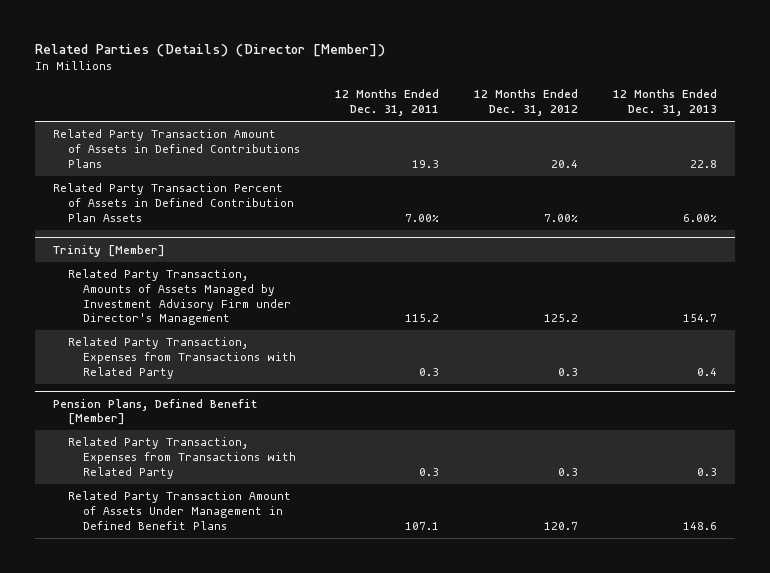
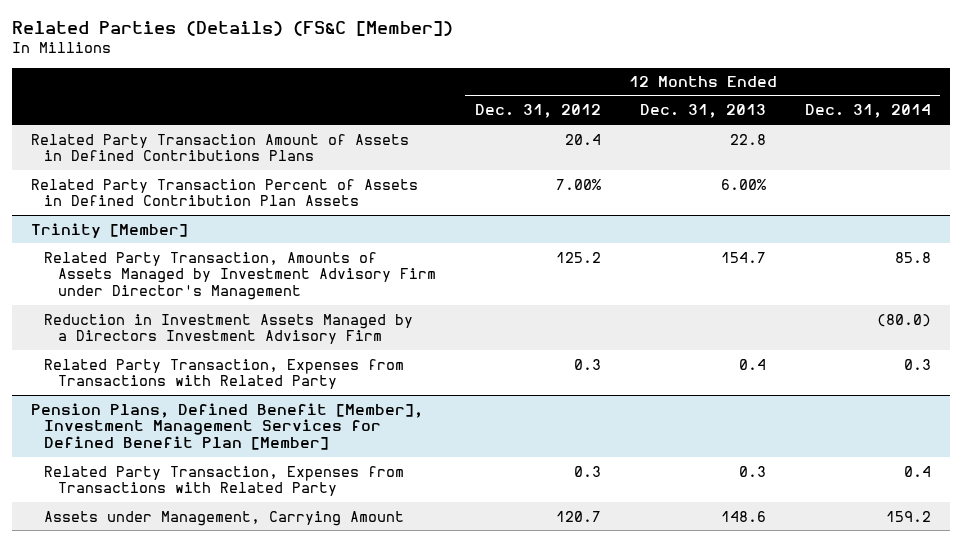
- Related Parties (Details) (Director [Member])
+ Related Parties (Details) (FS&C [Member])
- | 12 Months Ended Dec. 31, 2011 | 12 Months Ended Dec. 31, 2012 | 12 Months Ended Dec. 31, 2013
+ | 12 Months Ended Dec. 31, 2012 | 12 Months Ended Dec. 31, 2013 | 12 Months Ended Dec. 31, 2014
@ Trinity [Member]
+ Reduction in Investment Assets Managed by a Directors Investment Advisory Firm | | | (80.0)
- Pension Plans, Defined Benefit [Member]
+ Pension Plans, Defined Benefit [Member], Investment Management Services for Defined Benefit Plan [Member]
- Related Party Transaction Amount of Assets Under Management in Defined Benefit Plans | 107.1 | 120.7 | 148.6
+ Assets under Management, Carrying Amount | 120.7 | 148.6 | 159.2

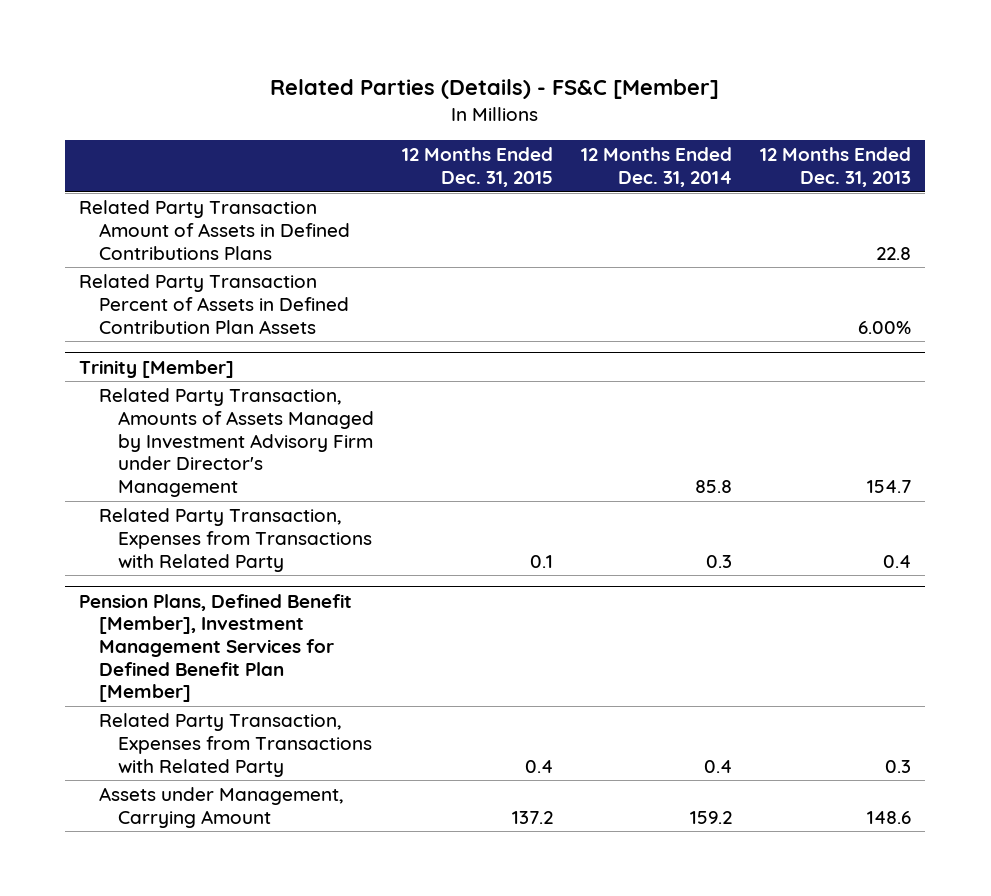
- Related Parties (Details) (FS&C [Member])
+ Related Parties (Details) - FS&C [Member]
- | 12 Months Ended Dec. 31, 2012 | 12 Months Ended Dec. 31, 2013 | 12 Months Ended Dec. 31, 2014
+ | 12 Months Ended Dec. 31, 2015 | 12 Months Ended Dec. 31, 2014 | 12 Months Ended Dec. 31, 2013
@ Trinity [Member]
- Reduction in Investment Assets Managed by a Directors Investment Advisory Firm | | | (80.0)

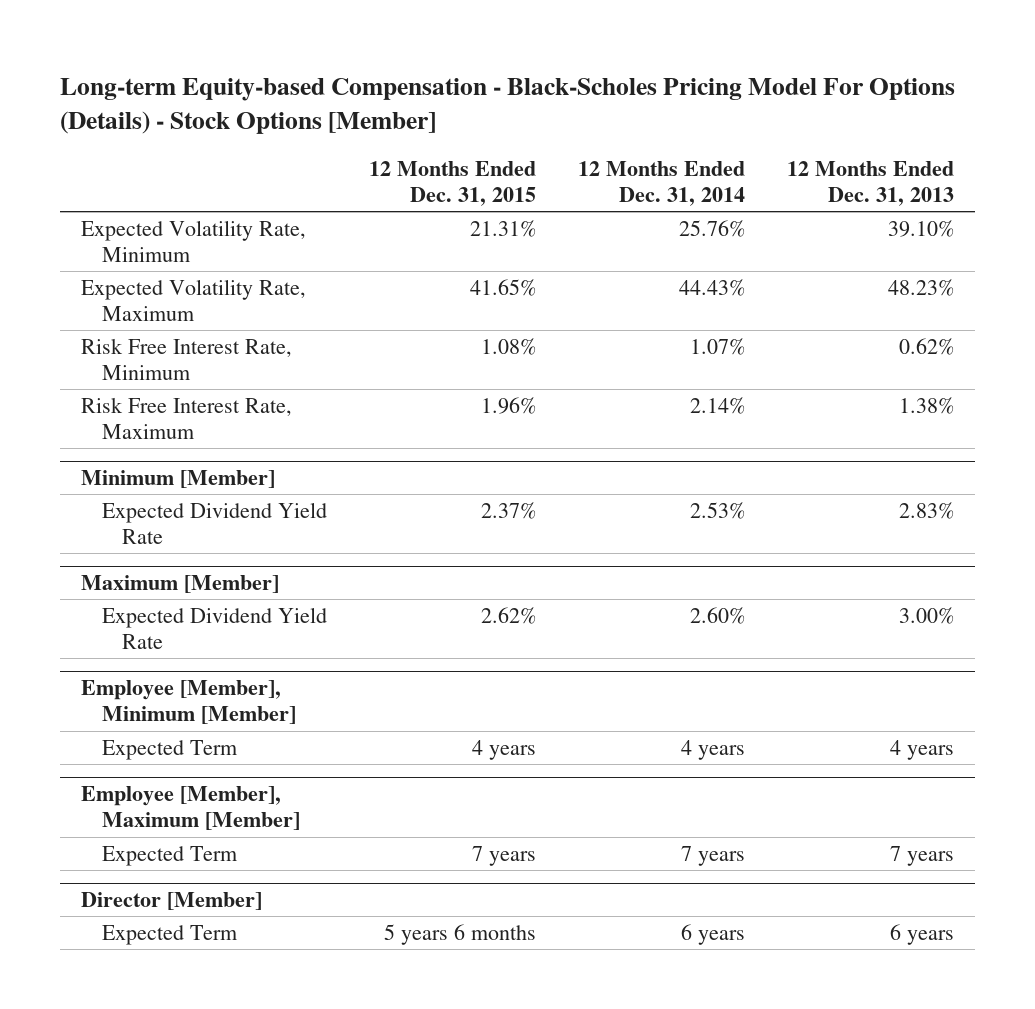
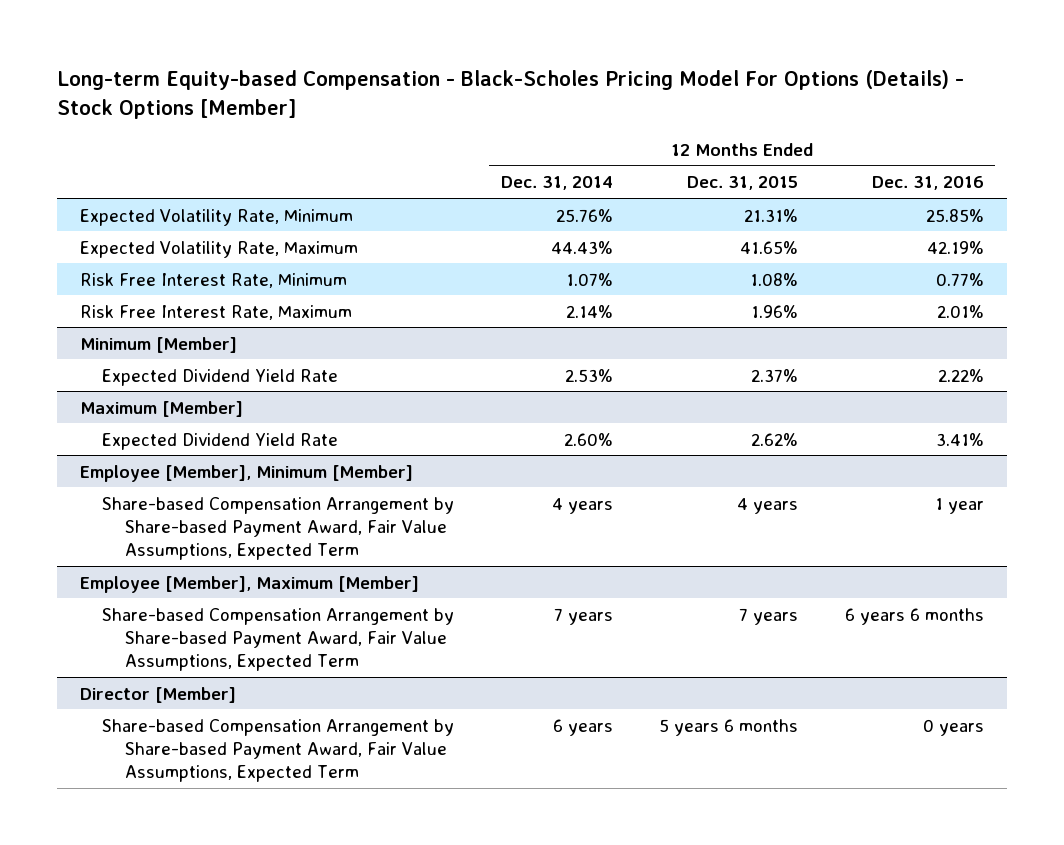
- | 12 Months Ended Dec. 31, 2015 | 12 Months Ended Dec. 31, 2014 | 12 Months Ended Dec. 31, 2013
+ | 12 Months Ended Dec. 31, 2014 | 12 Months Ended Dec. 31, 2015 | 12 Months Ended Dec. 31, 2016
@ Employee [Member], Minimum [Member]
- Expected Term | 4 years | 4 years | 4 years
+ Share-based Compensation Arrangement by Share-based Payment Award, Fair Value Assumptions, Expected Term | 4 years | 4 years | 1 year
@ Employee [Member], Maximum [Member]
- Expected Term | 7 years | 7 years | 7 years
+ Share-based Compensation Arrangement by Share-based Payment Award, Fair Value Assumptions, Expected Term | 7 years | 7 years | 6 years 6 months
@ Director [Member]
- Expected Term | 5 years 6 months | 6 years | 6 years
+ Share-based Compensation Arrangement by Share-based Payment Award, Fair Value Assumptions, Expected Term | 6 years | 5 years 6 months | 0 years

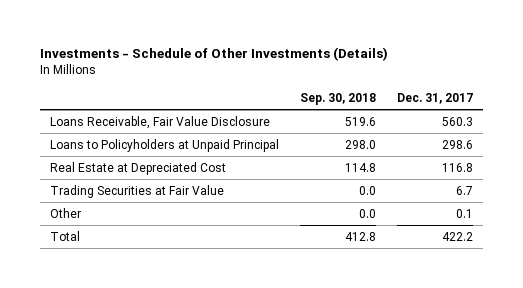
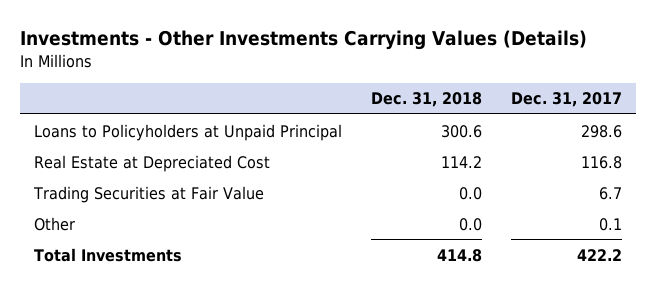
- Investments - Schedule of Other Investments (Details)
+ Investments - Other Investments Carrying Values (Details)
- | Sep. 30, 2018 | Dec. 31, 2017
+ | Dec. 31, 2018 | Dec. 31, 2017
- Loans Receivable, Fair Value Disclosure | 519.6 | 560.3
- Total | 412.8 | 422.2
+ Total Investments | 414.8 | 422.2

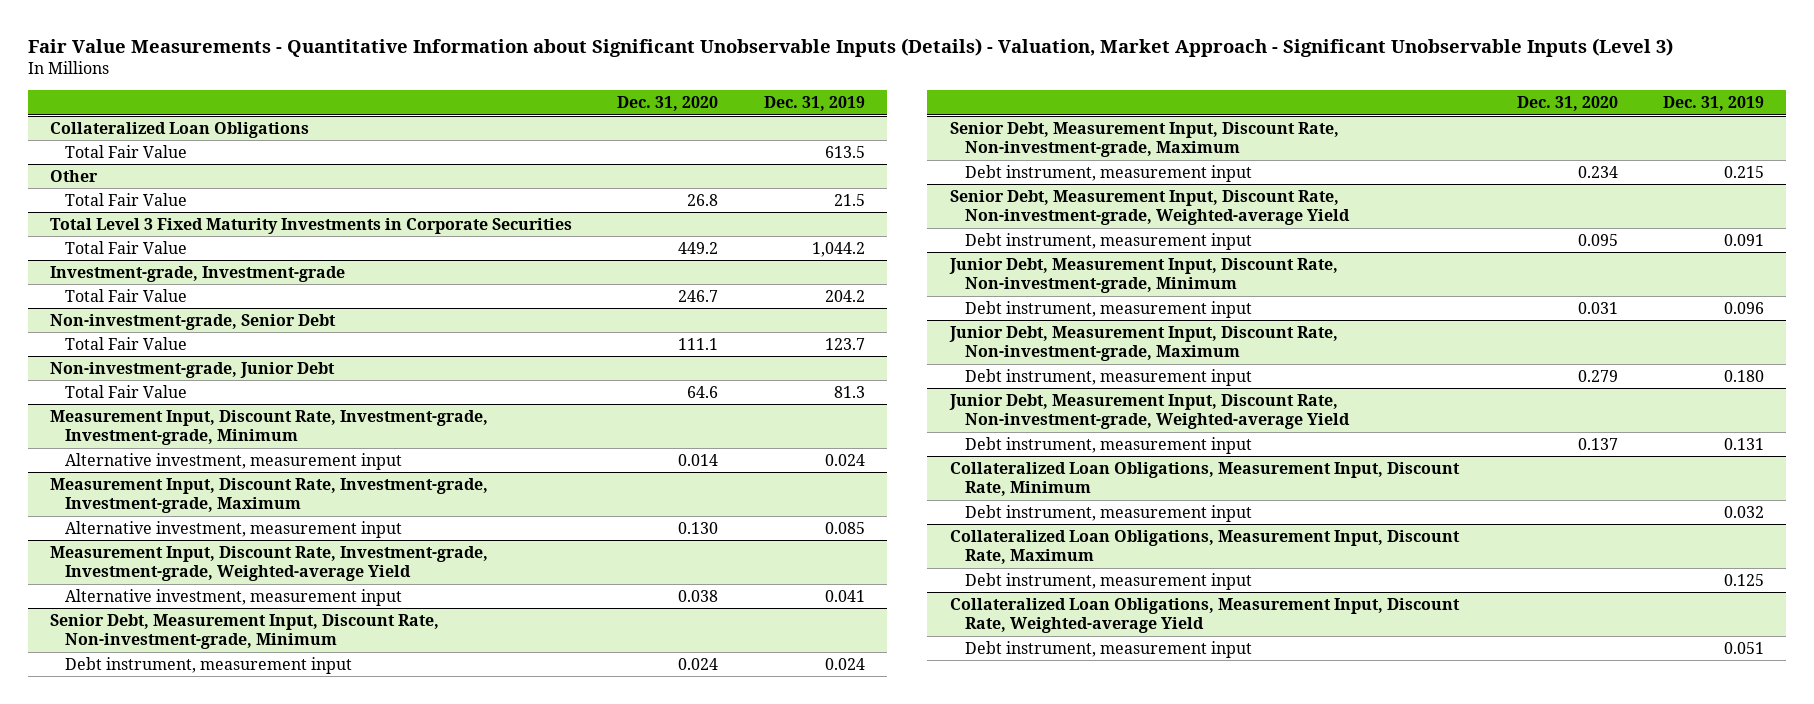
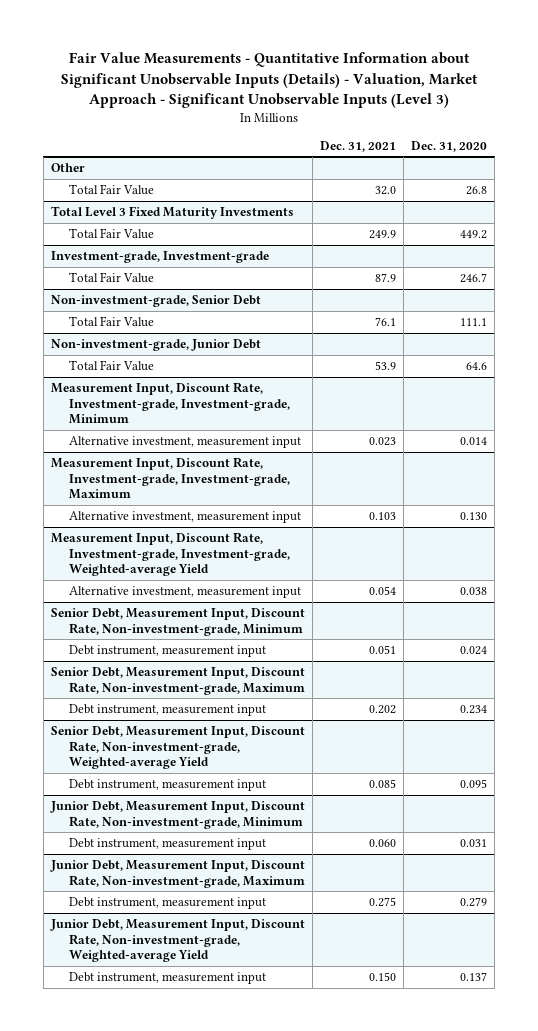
- | Dec. 31, 2020 | Dec. 31, 2019
+ | Dec. 31, 2021 | Dec. 31, 2020
- Collateralized Loan Obligations
- Total Fair Value | | 613.5
- Total Level 3 Fixed Maturity Investments in Corporate Securities
+ Total Level 3 Fixed Maturity Investments
- Collateralized Loan Obligations, Measurement Input, Discount Rate, Minimum
- Debt instrument, measurement input | | 0.032
- Collateralized Loan Obligations, Measurement Input, Discount Rate, Maximum
- Debt instrument, measurement input | | 0.125
- Collateralized Loan Obligations, Measurement Input, Discount Rate, Weighted-average Yield
- Debt instrument, measurement input | | 0.051

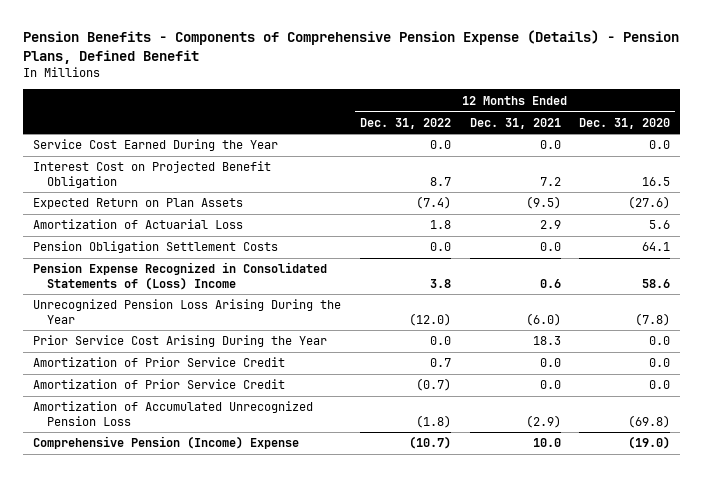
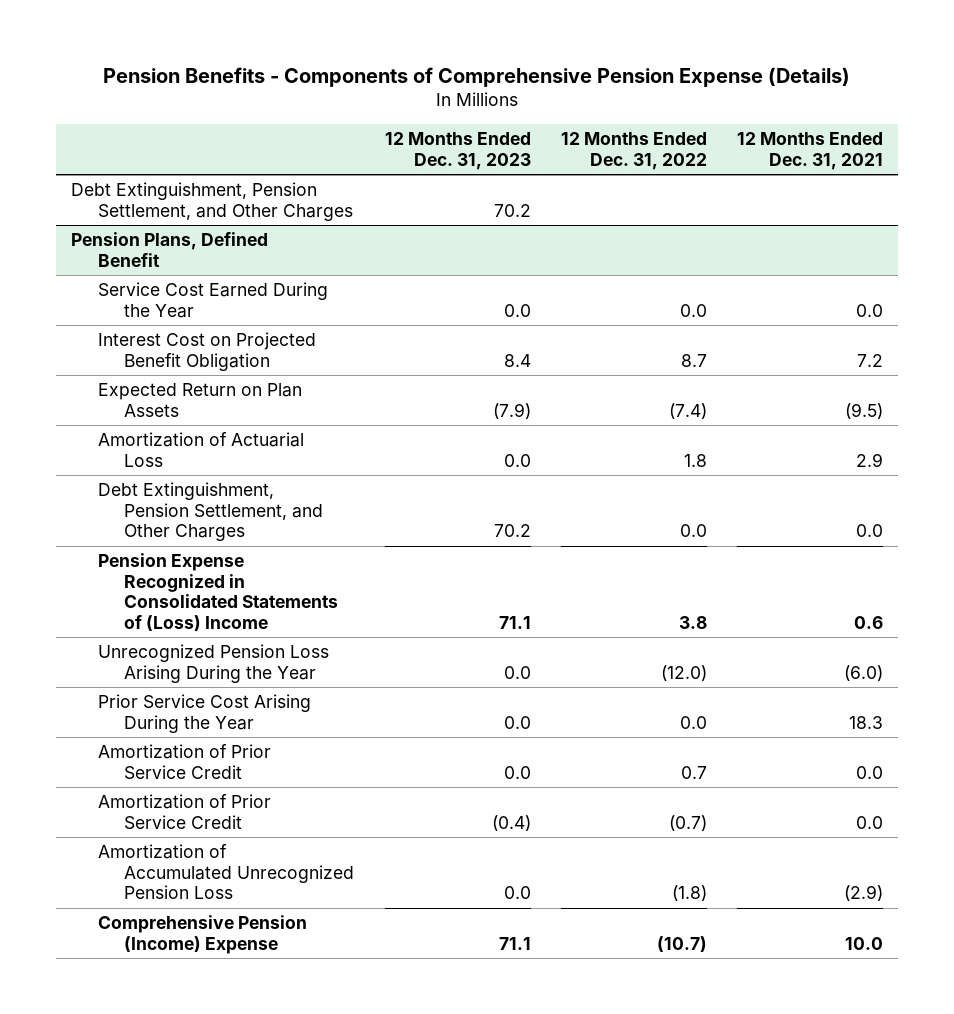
- Pension Benefits - Components of Comprehensive Pension Expense (Details) - Pension Plans, Defined Benefit
+ Pension Benefits - Components of Comprehensive Pension Expense (Details)
- | 12 Months Ended Dec. 31, 2022 | 12 Months Ended Dec. 31, 2021 | 12 Months Ended Dec. 31, 2020
+ | 12 Months Ended Dec. 31, 2023 | 12 Months Ended Dec. 31, 2022 | 12 Months Ended Dec. 31, 2021
+ Debt Extinguishment, Pension Settlement, and Other Charges | 70.2 | |
+ Pension Plans, Defined Benefit
- Pension Obligation Settlement Costs | 0.0 | 0.0 | 64.1
+ Debt Extinguishment, Pension Settlement, and Other Charges | 70.2 | 0.0 | 0.0

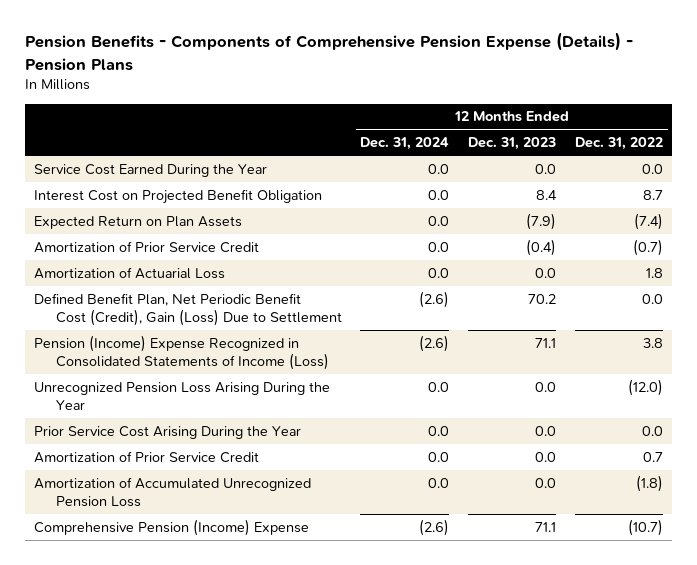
- Pension Benefits - Components of Comprehensive Pension Expense (Details)
+ Pension Benefits - Components of Comprehensive Pension Expense (Details) - Pension Plans
- | 12 Months Ended Dec. 31, 2023 | 12 Months Ended Dec. 31, 2022 | 12 Months Ended Dec. 31, 2021
+ | 12 Months Ended Dec. 31, 2024 | 12 Months Ended Dec. 31, 2023 | 12 Months Ended Dec. 31, 2022
- Debt Extinguishment, Pension Settlement, and Other Charges | 70.2 | |
- Pension Plans, Defined Benefit
+ Amortization of Prior Service Credit | 0.0 | (0.4) | (0.7)
- Debt Extinguishment, Pension Settlement, and Other Charges | 70.2 | 0.0 | 0.0
- Pension Expense Recognized in Consolidated Statements of (Loss) Income | 71.1 | 3.8 | 0.6
+ Defined Benefit Plan, Net Periodic Benefit Cost (Credit), Gain (Loss) Due to Settlement | (2.6) | 70.2 | 0.0
+ Pension (Income) Expense Recognized in Consolidated Statements of Income (Loss) | (2.6) | 71.1 | 3.8
- Amortization of Prior Service Credit | (0.4) | (0.7) | 0.0

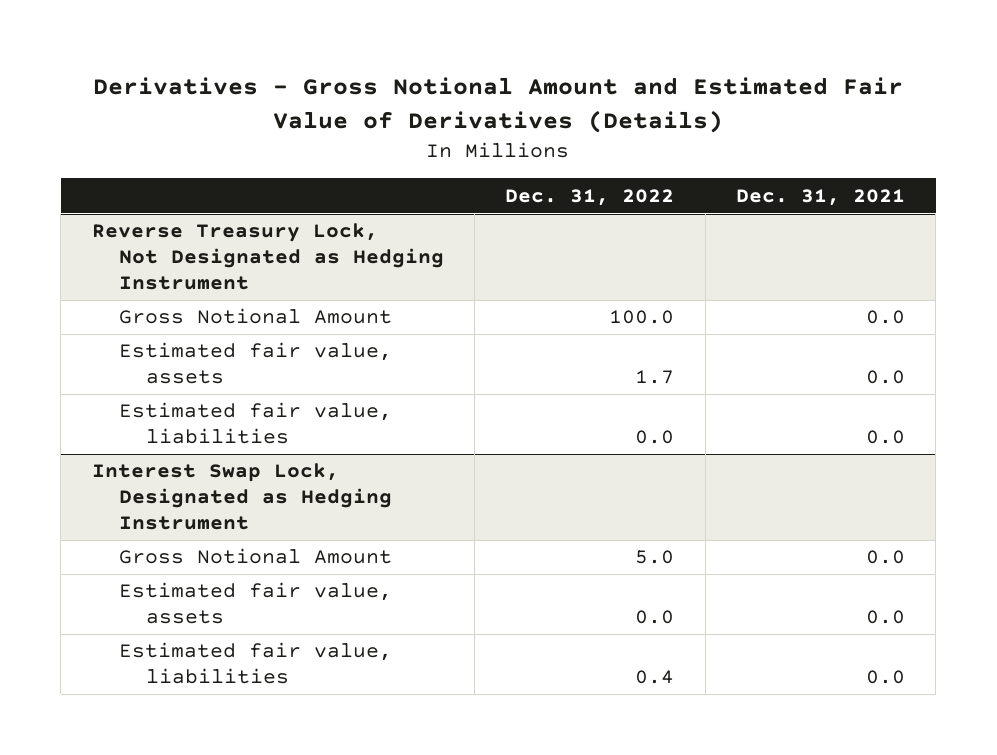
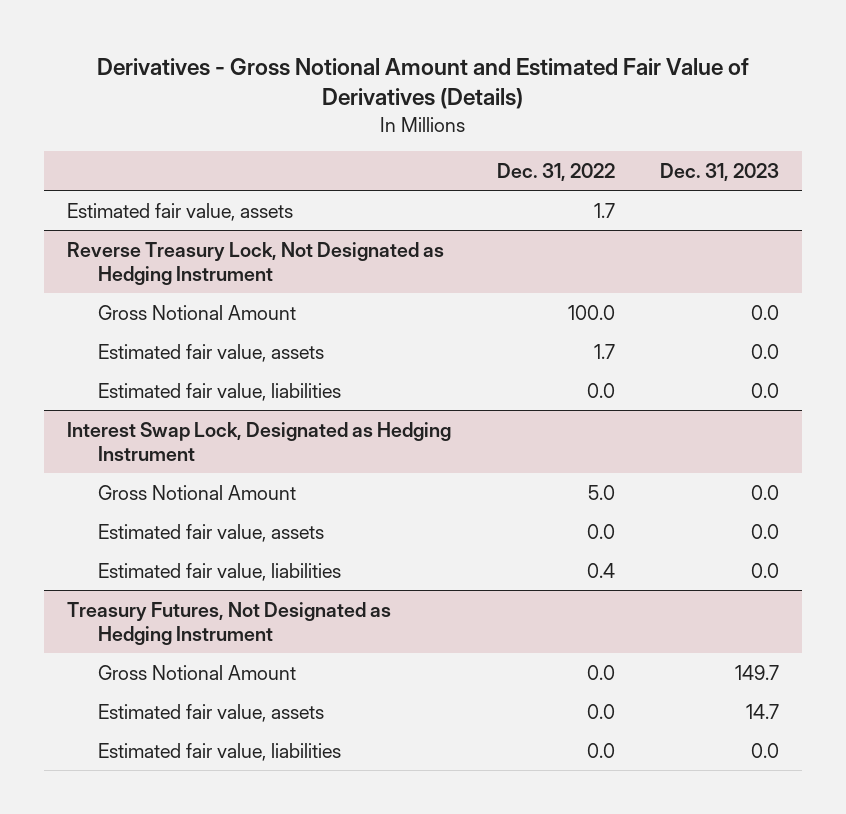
- | Dec. 31, 2022 | Dec. 31, 2021
+ | Dec. 31, 2022 | Dec. 31, 2023
+ Estimated fair value, assets | 1.7 |
+ Treasury Futures, Not Designated as Hedging Instrument
+ Gross Notional Amount | 0.0 | 149.7
+ Estimated fair value, assets | 0.0 | 14.7
+ Estimated fair value, liabilities | 0.0 | 0.0

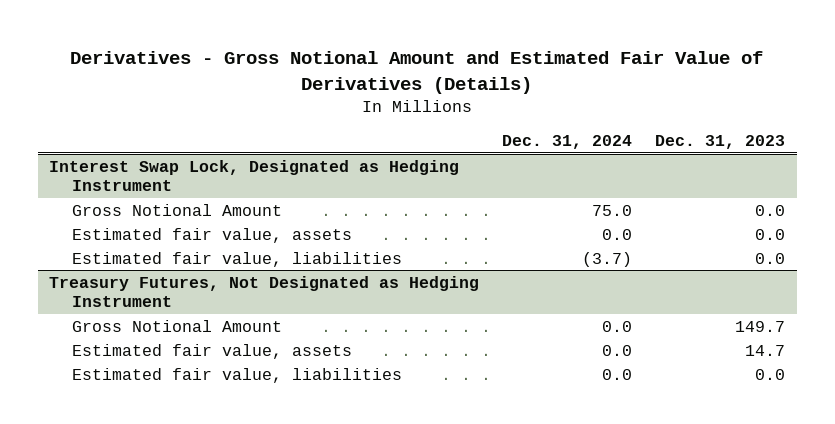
- | Dec. 31, 2022 | Dec. 31, 2023
+ | Dec. 31, 2024 | Dec. 31, 2023
- Estimated fair value, assets | 1.7 |
- Reverse Treasury Lock, Not Designated as Hedging Instrument
- Gross Notional Amount | 100.0 | 0.0
- Estimated fair value, assets | 1.7 | 0.0
- Estimated fair value, liabilities | 0.0 | 0.0

